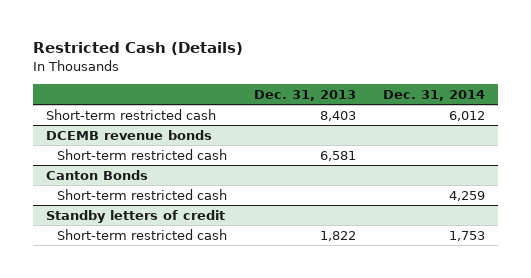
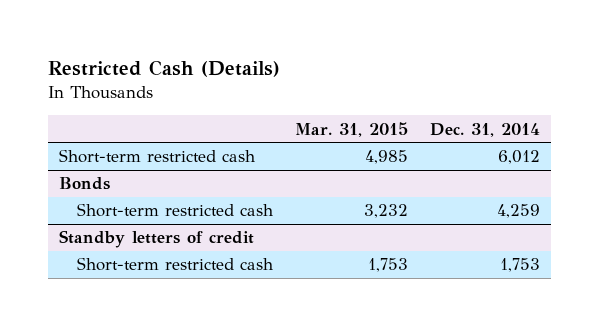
- | Dec. 31, 2013 | Dec. 31, 2014
+ | Mar. 31, 2015 | Dec. 31, 2014
- DCEMB revenue bonds
- Short-term restricted cash | 6,581 |
- Canton Bonds
+ Bonds

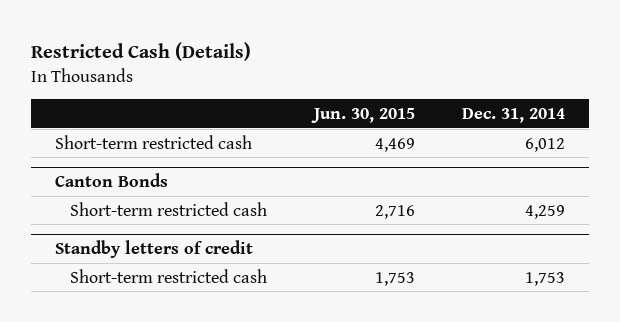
- | Mar. 31, 2015 | Dec. 31, 2014
+ | Jun. 30, 2015 | Dec. 31, 2014
- Bonds
+ Canton Bonds

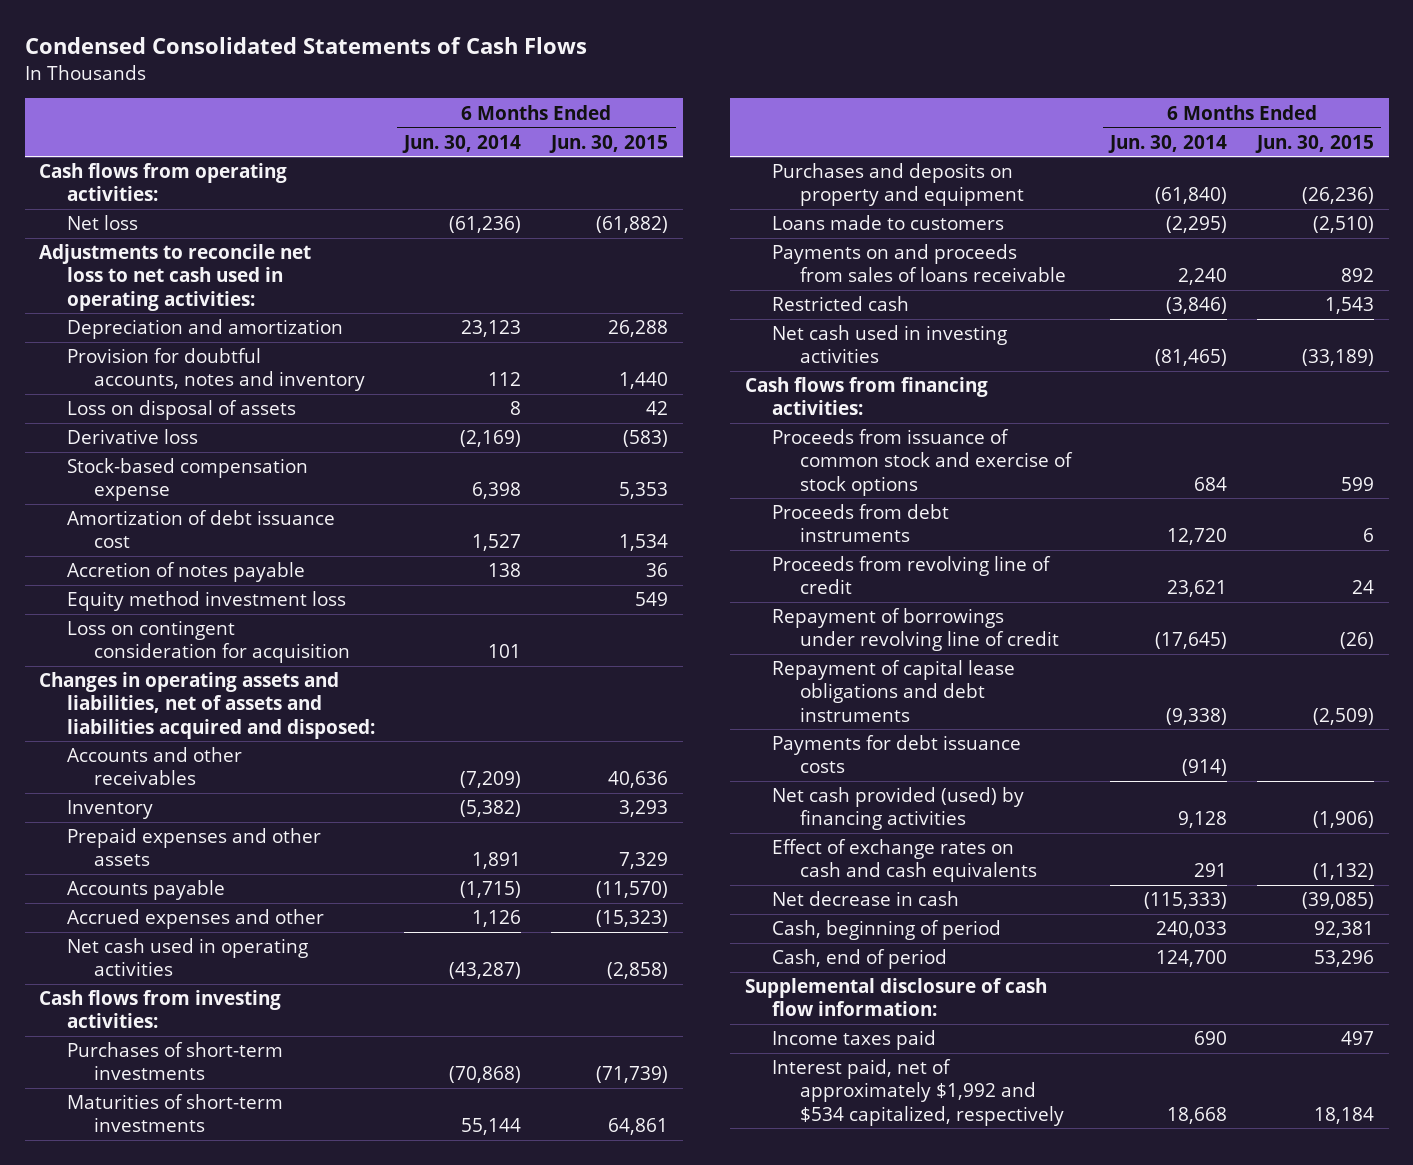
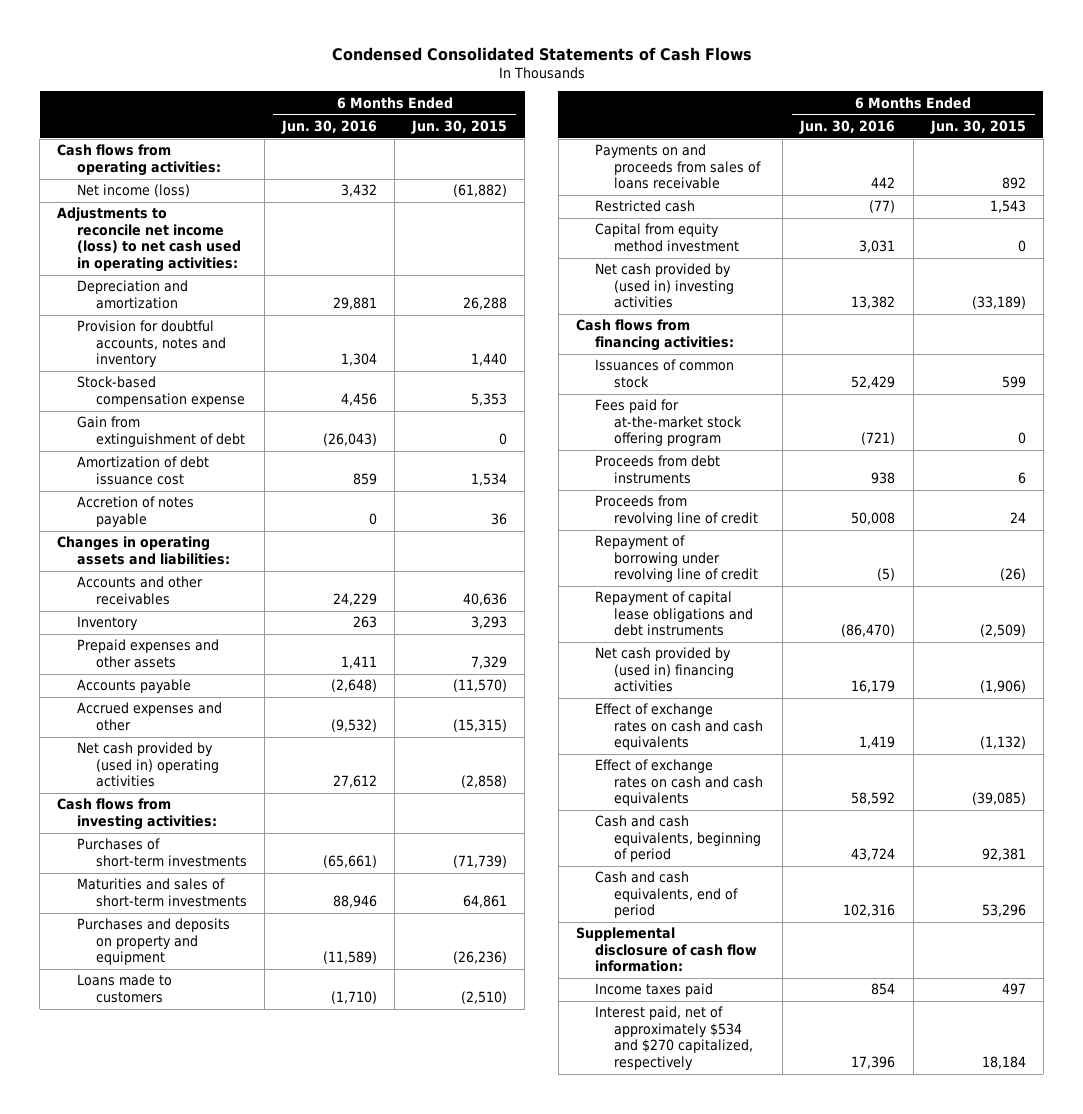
- | 6 Months Ended Jun. 30, 2014 | 6 Months Ended Jun. 30, 2015
+ | 6 Months Ended Jun. 30, 2016 | 6 Months Ended Jun. 30, 2015
- Net loss | (61,236) | (61,882)
- Adjustments to reconcile net loss to net cash used in operating activities:
+ Net income (loss) | 3,432 | (61,882)
+ Adjustments to reconcile net income (loss) to net cash used in operating activities:
- Loss on disposal of assets | 8 | 42
- Derivative loss | (2,169) | (583)
+ Gain from extinguishment of debt | (26,043) | 0
- Equity method investment loss | | 549
- Loss on contingent consideration for acquisition | 101 |
- Changes in operating assets and liabilities, net of assets and liabilities acquired and disposed:
+ Changes in operating assets and liabilities:
- Accrued expenses and other | 1,126 | (15,323)
- Net cash used in operating activities | (43,287) | (2,858)
+ Accrued expenses and other | (9,532) | (15,315)
+ Net cash provided by (used in) operating activities | 27,612 | (2,858)
- Maturities of short-term investments | 55,144 | 64,861
+ Maturities and sales of short-term investments | 88,946 | 64,861
- Net cash used in investing activities | (81,465) | (33,189)
+ Capital from equity method investment | 3,031 | 0
+ Net cash provided by (used in) investing activities | 13,382 | (33,189)
- Proceeds from issuance of common stock and exercise of stock options | 684 | 599
+ Issuances of common stock | 52,429 | 599
+ Fees paid for at-the-market stock offering program | (721) | 0
- Repayment of borrowings under revolving line of credit | (17,645) | (26)
+ Repayment of borrowing under revolving line of credit | (5) | (26)
- Payments for debt issuance costs | (914) |
- Net cash provided (used) by financing activities | 9,128 | (1,906)
+ Net cash provided by (used in) financing activities | 16,179 | (1,906)
- Net decrease in cash | (115,333) | (39,085)
- Cash, beginning of period | 240,033 | 92,381
- Cash, end of period | 124,700 | 53,296
+ Effect of exchange rates on cash and cash equivalents | 58,592 | (39,085)
+ Cash and cash equivalents, beginning of period | 43,724 | 92,381
+ Cash and cash equivalents, end of period | 102,316 | 53,296
- Interest paid, net of approximately $1,992 and $534 capitalized, respectively | 18,668 | 18,184
+ Interest paid, net of approximately $534 and $270 capitalized, respectively | 17,396 | 18,184

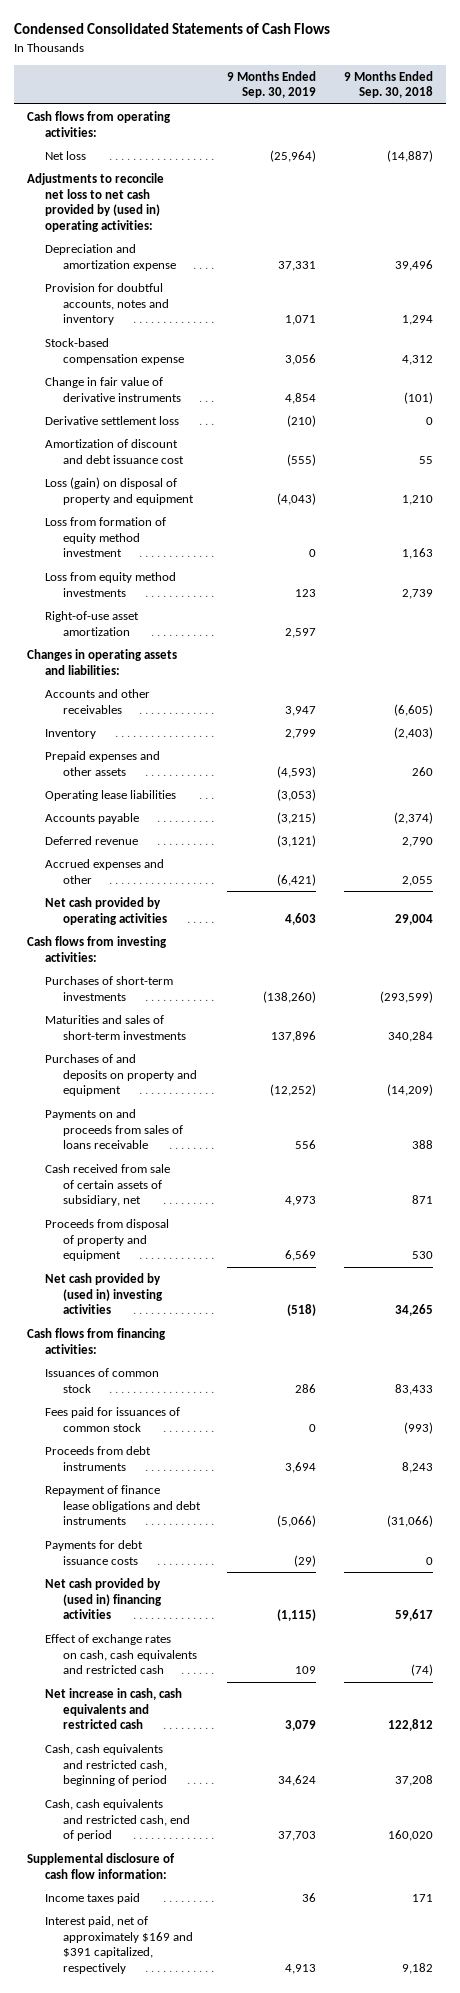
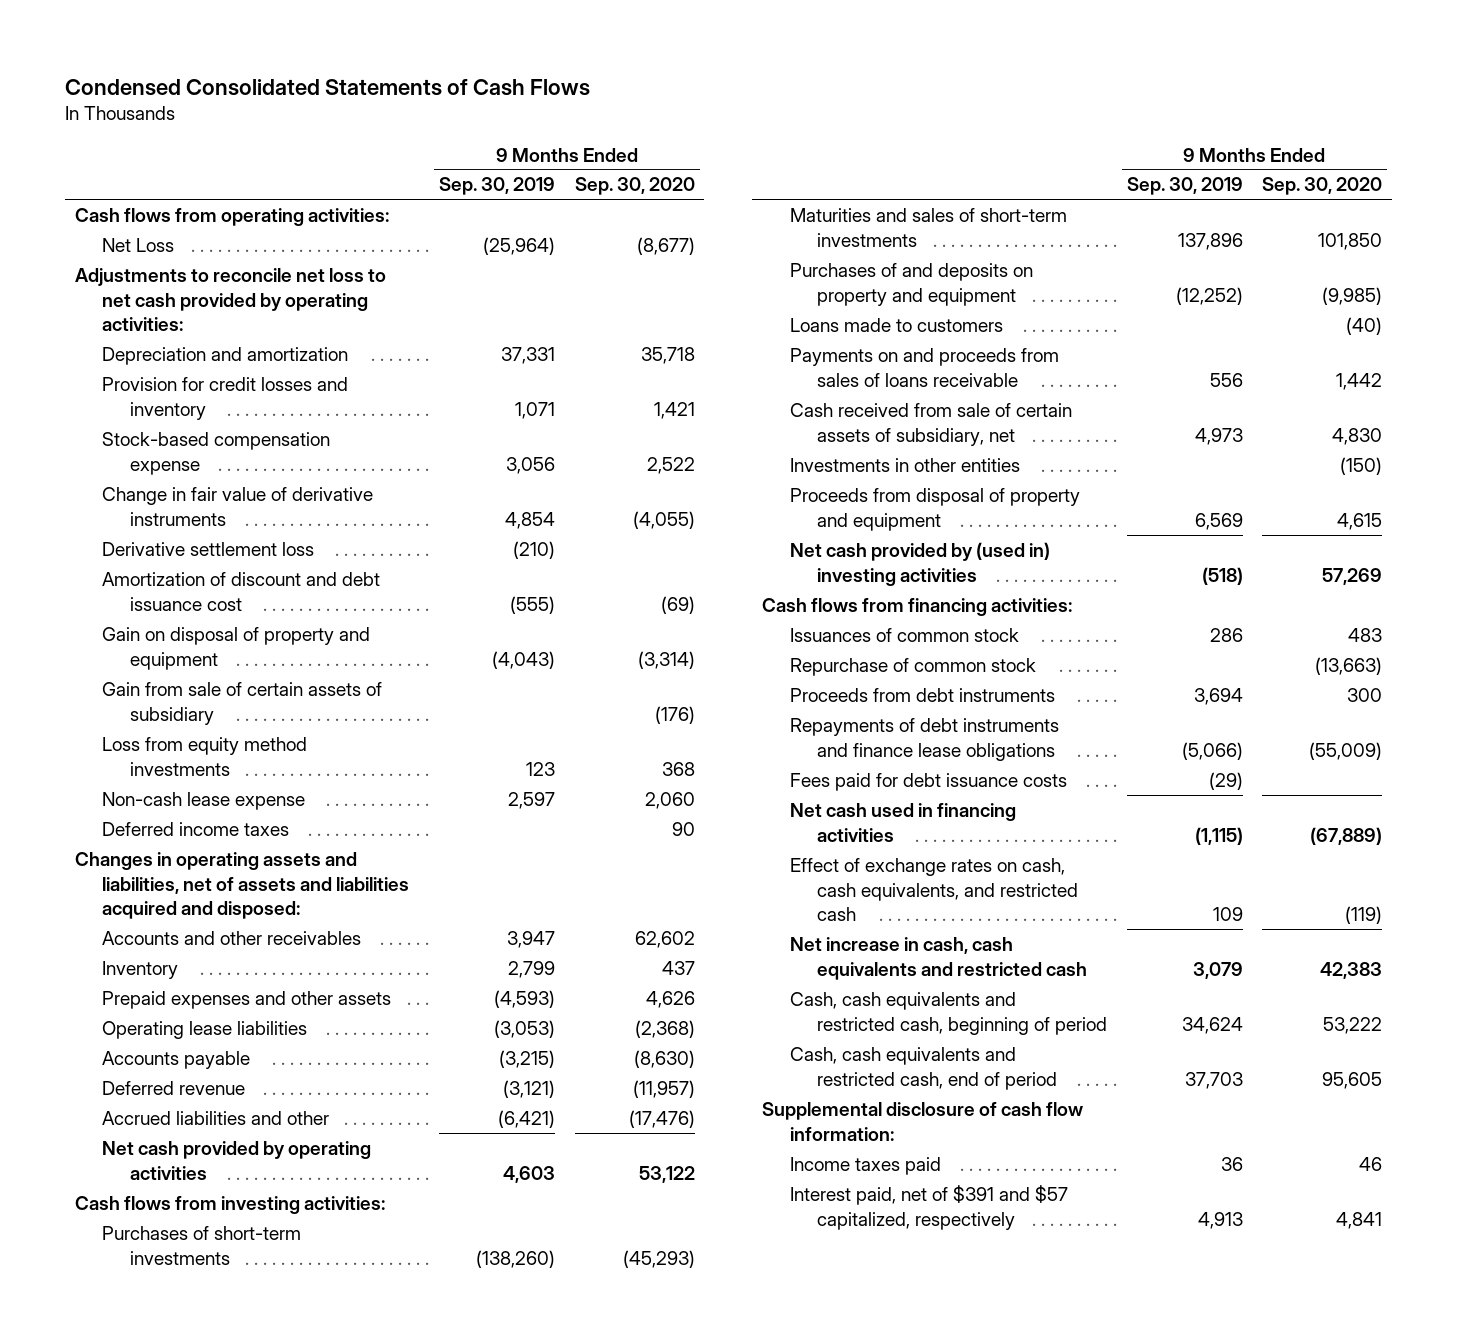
- | 9 Months Ended Sep. 30, 2019 | 9 Months Ended Sep. 30, 2018
+ | 9 Months Ended Sep. 30, 2019 | 9 Months Ended Sep. 30, 2020
- Net loss | (25,964) | (14,887)
- Adjustments to reconcile net loss to net cash provided by (used in) operating activities:
- Depreciation and amortization expense | 37,331 | 39,496
- Provision for doubtful accounts, notes and inventory | 1,071 | 1,294
+ Net Loss | (25,964) | (8,677)
+ Adjustments to reconcile net loss to net cash provided by operating activities:
+ Depreciation and amortization | 37,331 | 35,718
+ Provision for credit losses and inventory | 1,071 | 1,421
- Loss (gain) on disposal of property and equipment | (4,043) | 1,210
- Loss from formation of equity method investment | 0 | 1,163
+ Gain on disposal of property and equipment | (4,043) | (3,314)
+ Gain from sale of certain assets of subsidiary | | (176)
- Right-of-use asset amortization | 2,597 |
- Changes in operating assets and liabilities:
+ Non-cash lease expense | 2,597 | 2,060
+ Deferred income taxes | | 90
+ Changes in operating assets and liabilities, net of assets and liabilities acquired and disposed:
- Accrued expenses and other | (6,421) | 2,055
+ Accrued liabilities and other | (6,421) | (17,476)
+ Loans made to customers | | (40)
+ Investments in other entities | | (150)
- Fees paid for issuances of common stock | 0 | (993)
+ Repurchase of common stock | | (13,663)
- Repayment of finance lease obligations and debt instruments | (5,066) | (31,066)
- Payments for debt issuance costs | (29) | 0
- Net cash provided by (used in) financing activities | (1,115) | 59,617
- Effect of exchange rates on cash, cash equivalents and restricted cash | 109 | (74)
+ Repayments of debt instruments and finance lease obligations | (5,066) | (55,009)
+ Fees paid for debt issuance costs | (29) |
+ Net cash used in financing activities | (1,115) | (67,889)
+ Effect of exchange rates on cash, cash equivalents, and restricted cash | 109 | (119)
- Interest paid, net of approximately $169 and $391 capitalized, respectively | 4,913 | 9,182
+ Interest paid, net of $391 and $57 capitalized, respectively | 4,913 | 4,841

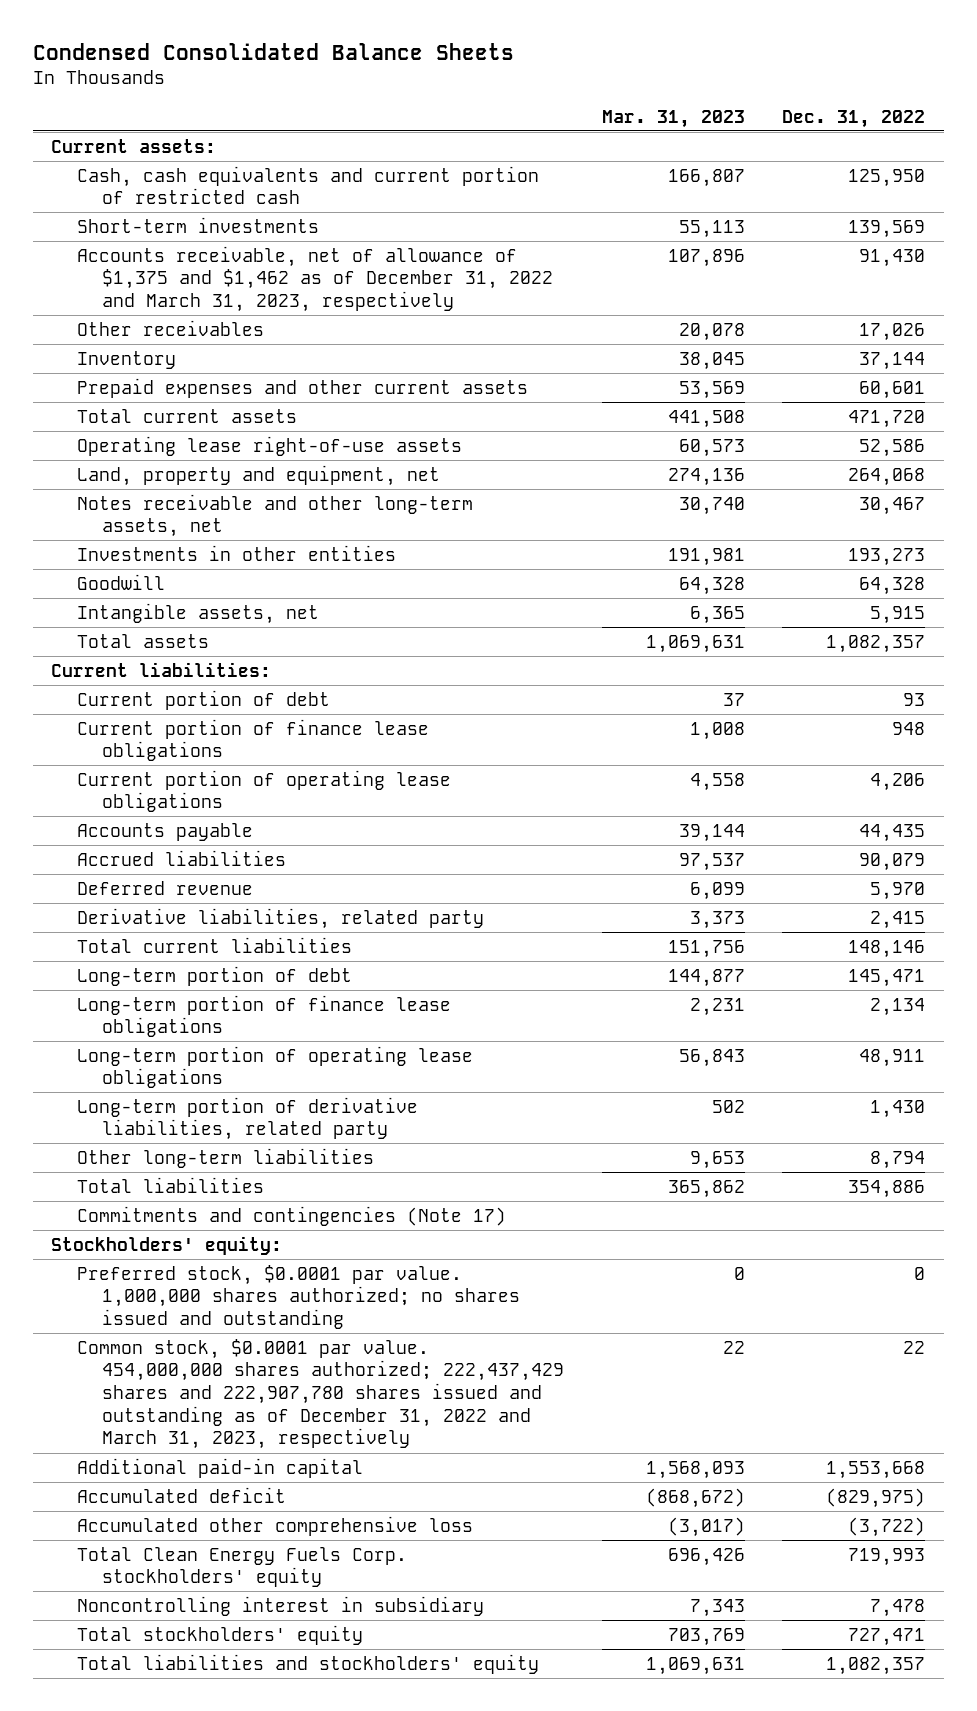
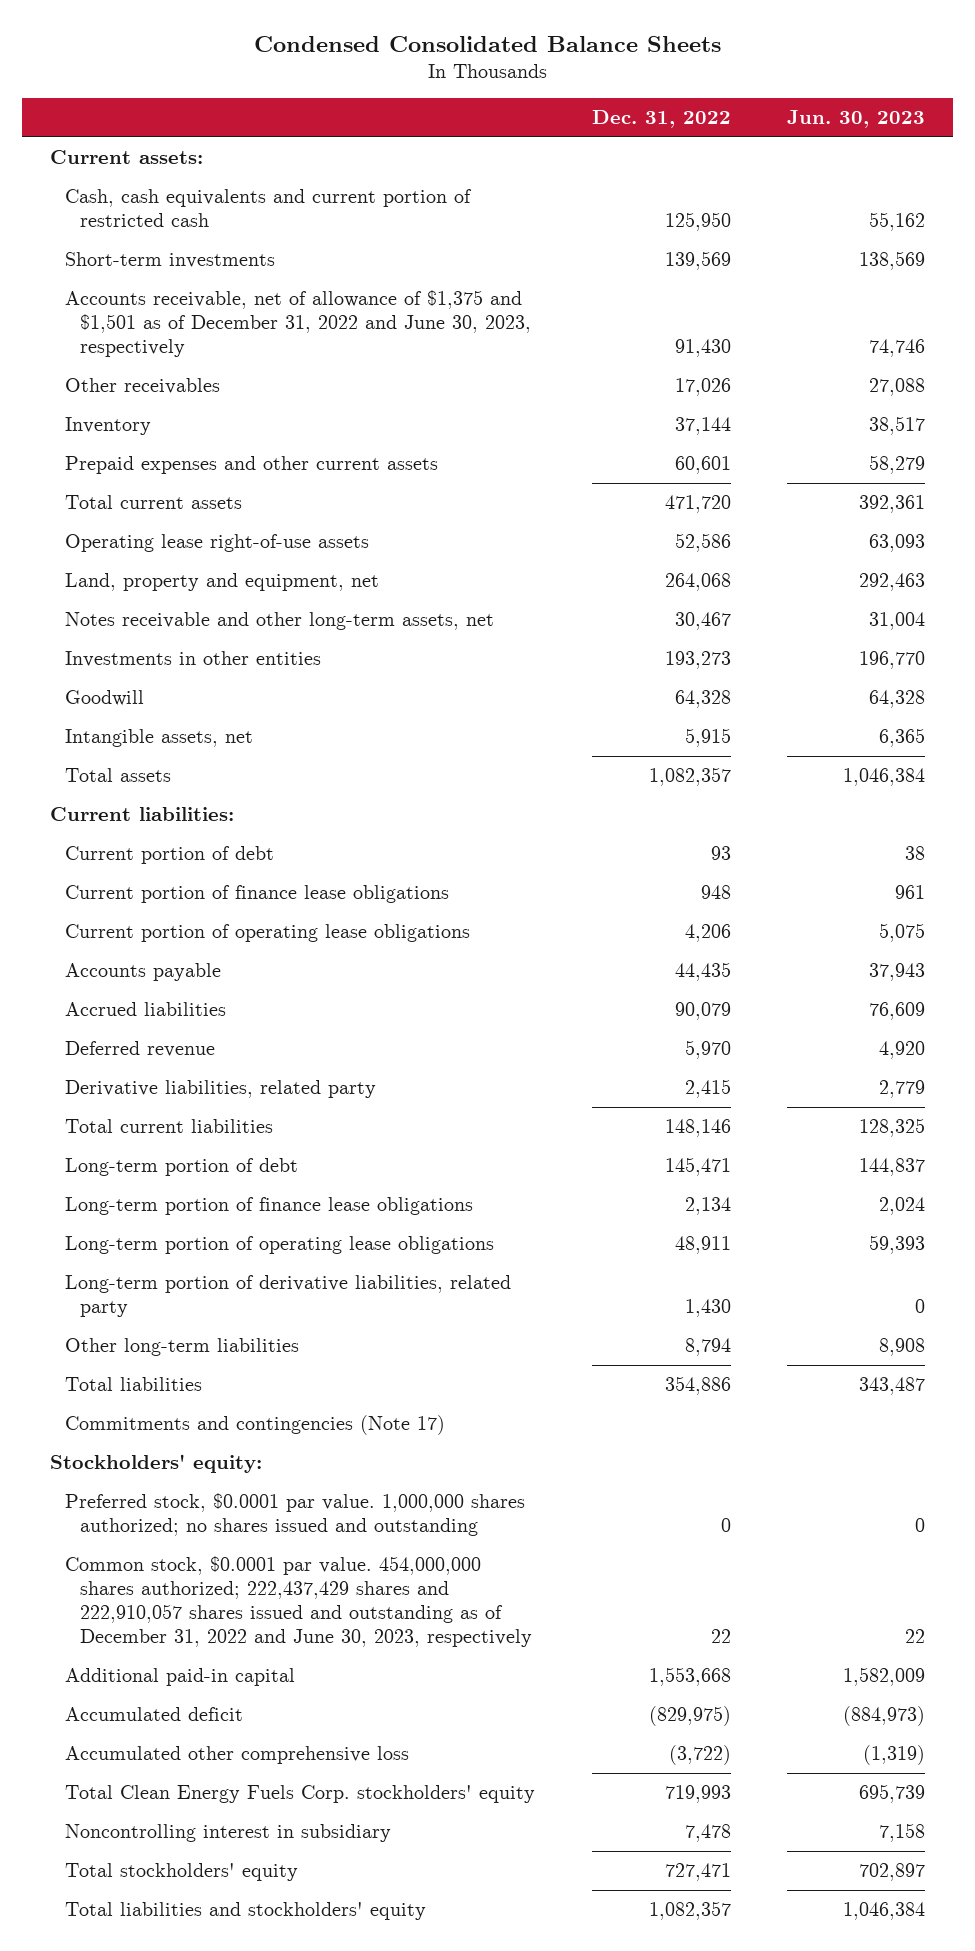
- | Mar. 31, 2023 | Dec. 31, 2022
+ | Dec. 31, 2022 | Jun. 30, 2023
- Accounts receivable, net of allowance of $1,375 and $1,462 as of December 31, 2022 and March 31, 2023, respectively | 107,896 | 91,430
+ Accounts receivable, net of allowance of $1,375 and $1,501 as of December 31, 2022 and June 30, 2023, respectively | 91,430 | 74,746
- Common stock, $0.0001 par value. 454,000,000 shares authorized; 222,437,429 shares and 222,907,780 shares issued and outstanding as of December 31, 2022 and March 31, 2023, respectively | 22 | 22
+ Common stock, $0.0001 par value. 454,000,000 shares authorized; 222,437,429 shares and 222,910,057 shares issued and outstanding as of December 31, 2022 and June 30, 2023, respectively | 22 | 22

